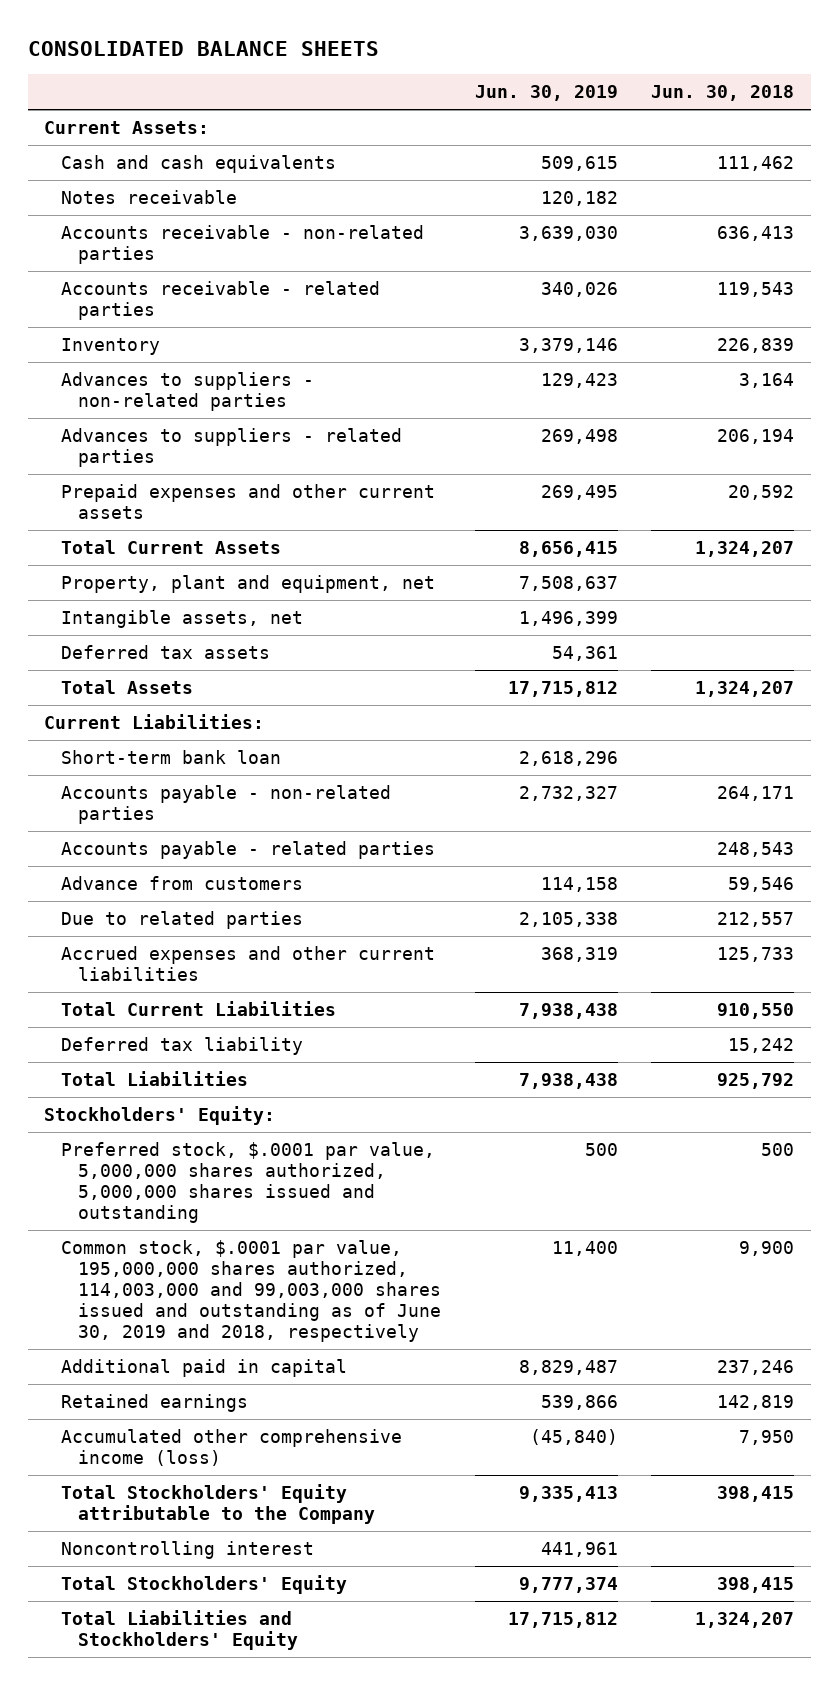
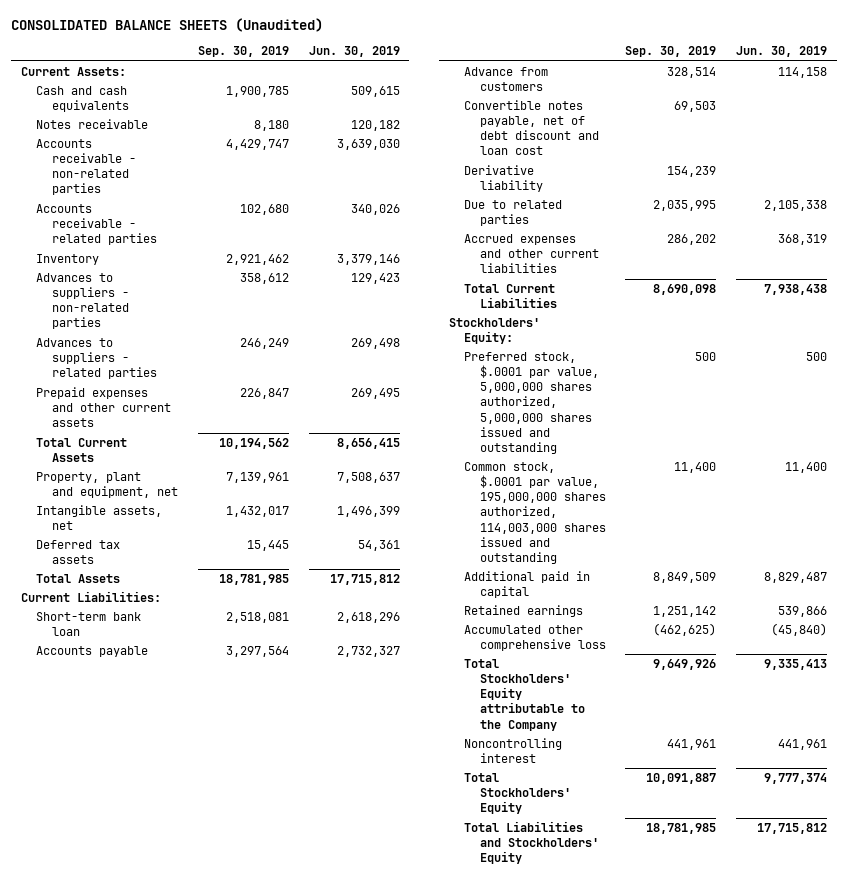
- CONSOLIDATED BALANCE SHEETS
+ CONSOLIDATED BALANCE SHEETS (Unaudited)
- | Jun. 30, 2019 | Jun. 30, 2018
+ | Sep. 30, 2019 | Jun. 30, 2019
- Accounts payable - non-related parties | 2,732,327 | 264,171
- Accounts payable - related parties | | 248,543
+ Accounts payable | 3,297,564 | 2,732,327
+ Convertible notes payable, net of debt discount and loan cost | 69,503 |
+ Derivative liability | 154,239 |
- Deferred tax liability | | 15,242
- Total Liabilities | 7,938,438 | 925,792
- Common stock, $.0001 par value, 195,000,000 shares authorized, 114,003,000 and 99,003,000 shares issued and outstanding as of June 30, 2019 and 2018, respectively | 11,400 | 9,900
+ Common stock, $.0001 par value, 195,000,000 shares authorized, 114,003,000 shares issued and outstanding | 11,400 | 11,400
- Accumulated other comprehensive income (loss) | (45,840) | 7,950
+ Accumulated other comprehensive loss | (462,625) | (45,840)

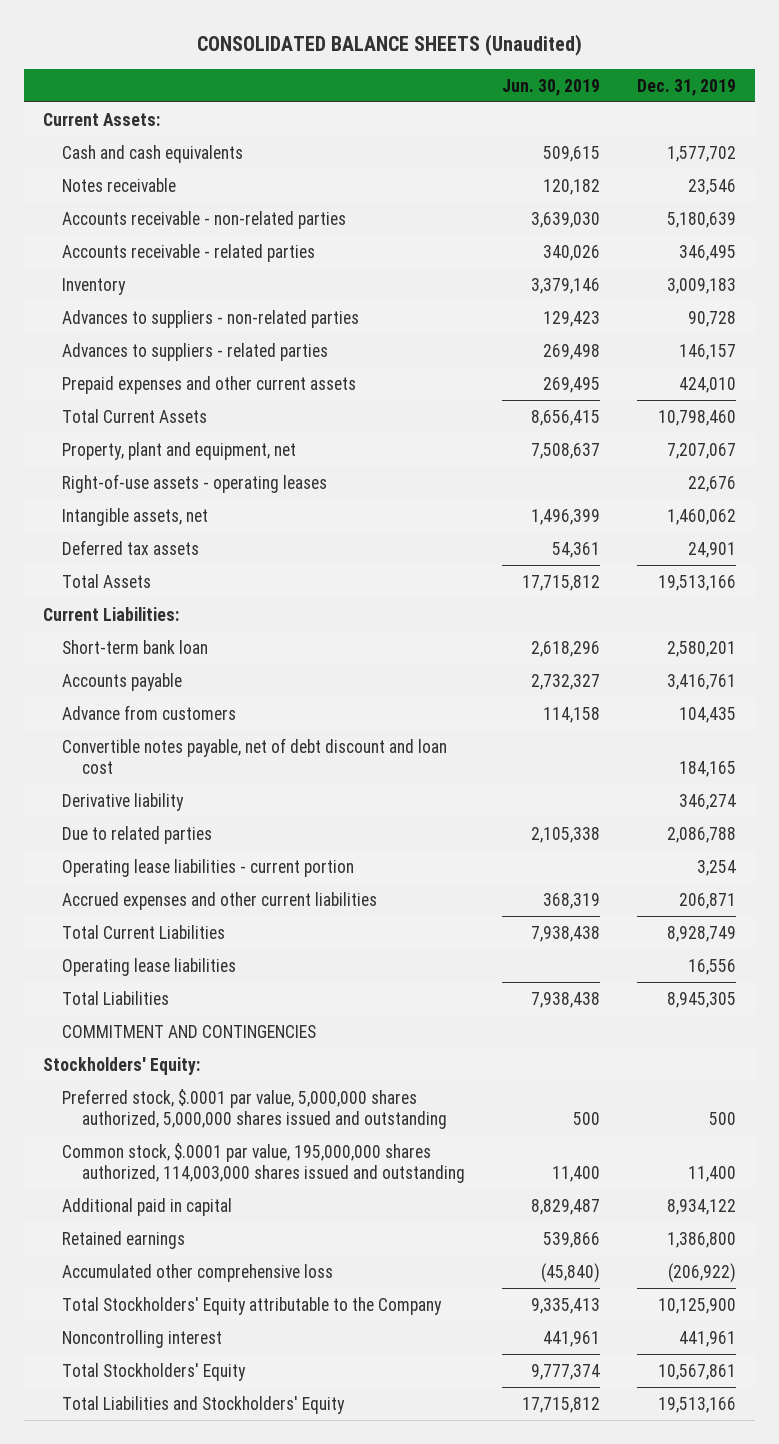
- | Sep. 30, 2019 | Jun. 30, 2019
+ | Jun. 30, 2019 | Dec. 31, 2019
+ Right-of-use assets - operating leases | | 22,676
+ Operating lease liabilities - current portion | | 3,254
+ Operating lease liabilities | | 16,556
+ Total Liabilities | 7,938,438 | 8,945,305
+ COMMITMENT AND CONTINGENCIES

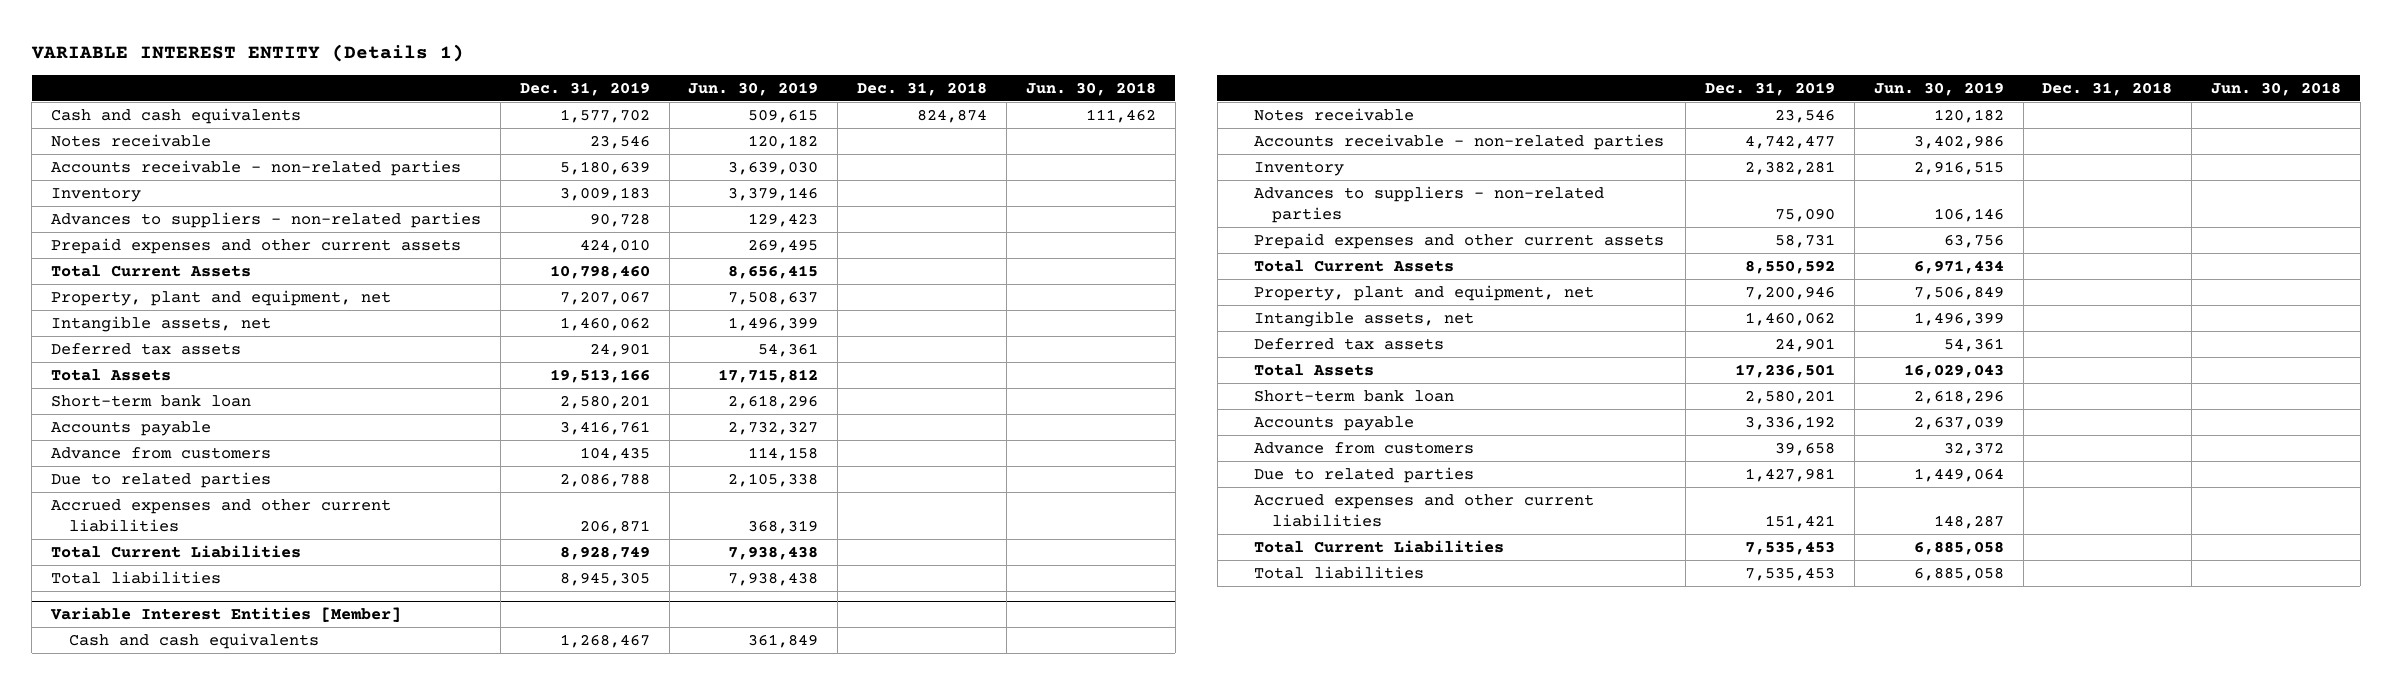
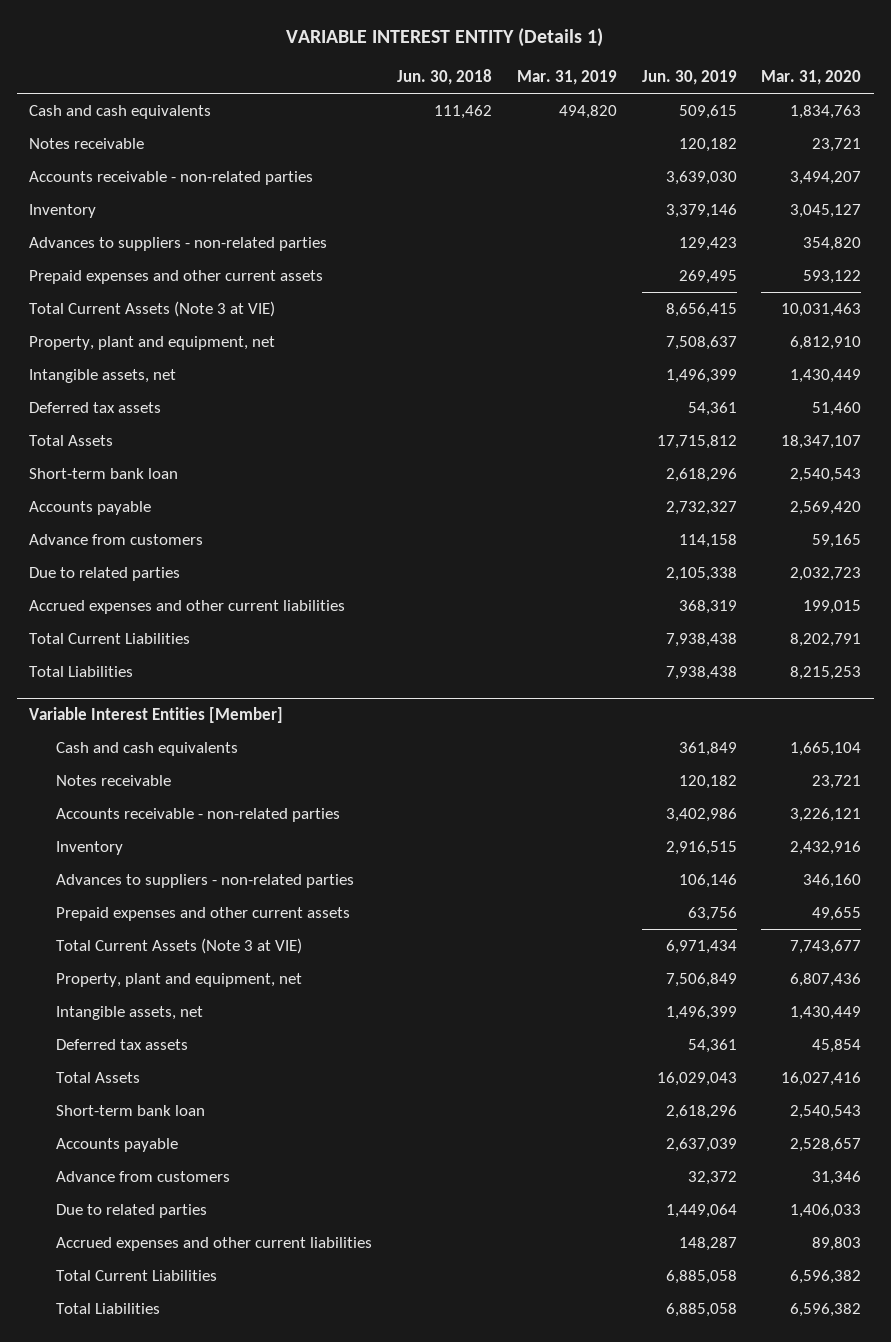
- | Dec. 31, 2019 | Jun. 30, 2019 | Dec. 31, 2018 | Jun. 30, 2018
+ | Jun. 30, 2018 | Mar. 31, 2019 | Jun. 30, 2019 | Mar. 31, 2020
- Total Current Assets | 10,798,460 | 8,656,415 | |
+ Total Current Assets (Note 3 at VIE) | | | 8,656,415 | 10,031,463
- Total liabilities | 8,945,305 | 7,938,438 | |
+ Total Liabilities | | | 7,938,438 | 8,215,253
@ Variable Interest Entities [Member]
- Total Current Assets | 8,550,592 | 6,971,434 | |
+ Total Current Assets (Note 3 at VIE) | | | 6,971,434 | 7,743,677
- Total liabilities | 7,535,453 | 6,885,058 | |
+ Total Liabilities | | | 6,885,058 | 6,596,382

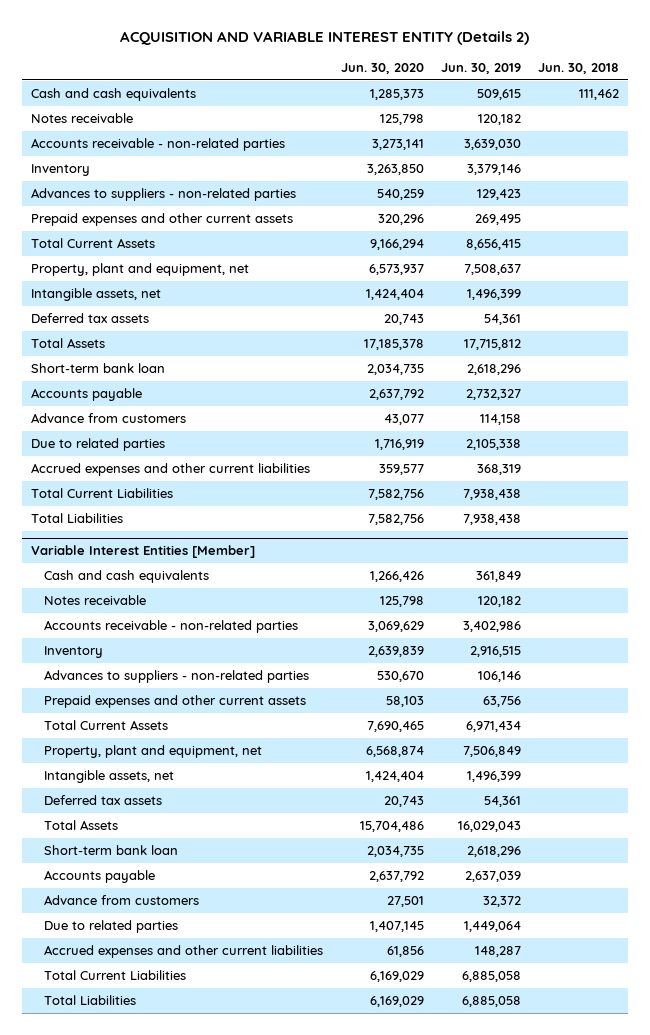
- VARIABLE INTEREST ENTITY (Details 1)
+ ACQUISITION AND VARIABLE INTEREST ENTITY (Details 2)
- | Jun. 30, 2018 | Mar. 31, 2019 | Jun. 30, 2019 | Mar. 31, 2020
+ | Jun. 30, 2020 | Jun. 30, 2019 | Jun. 30, 2018
- Total Current Assets (Note 3 at VIE) | | | 8,656,415 | 10,031,463
+ Total Current Assets | 9,166,294 | 8,656,415 |
@ Variable Interest Entities [Member]
- Total Current Assets (Note 3 at VIE) | | | 6,971,434 | 7,743,677
+ Total Current Assets | 7,690,465 | 6,971,434 |

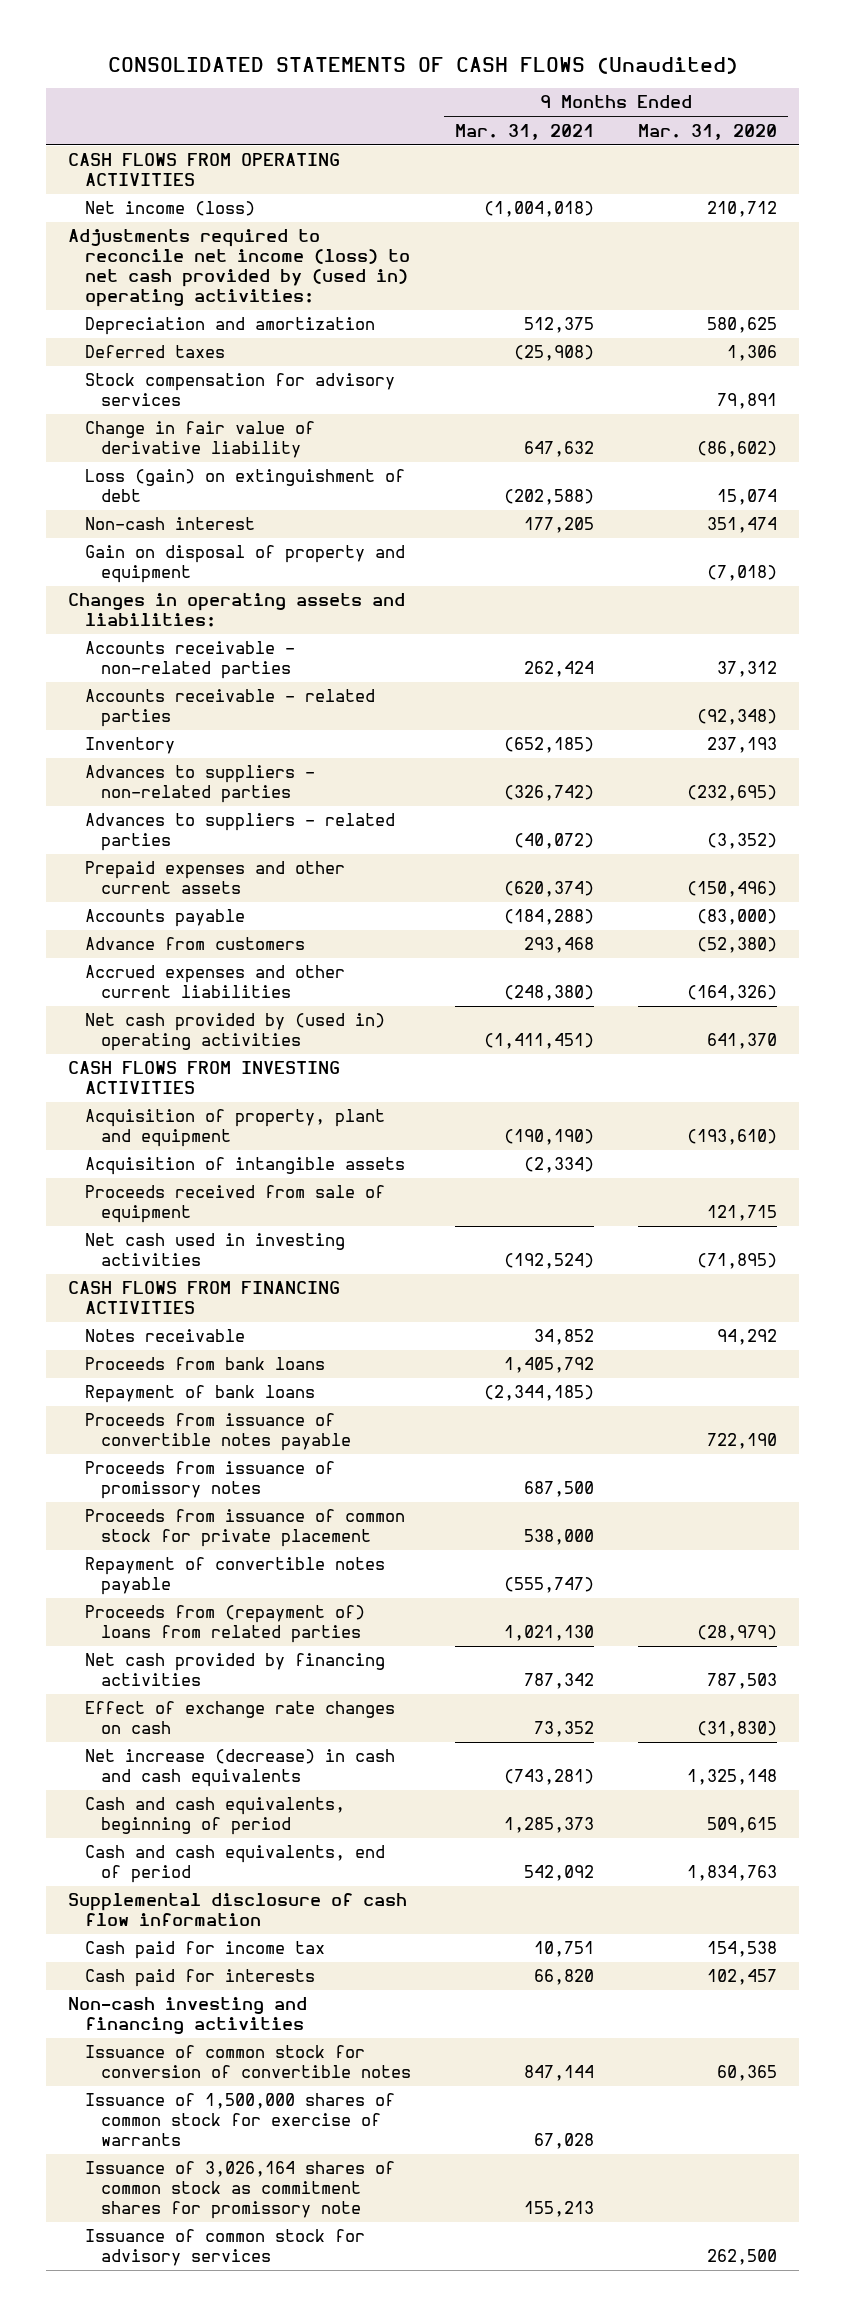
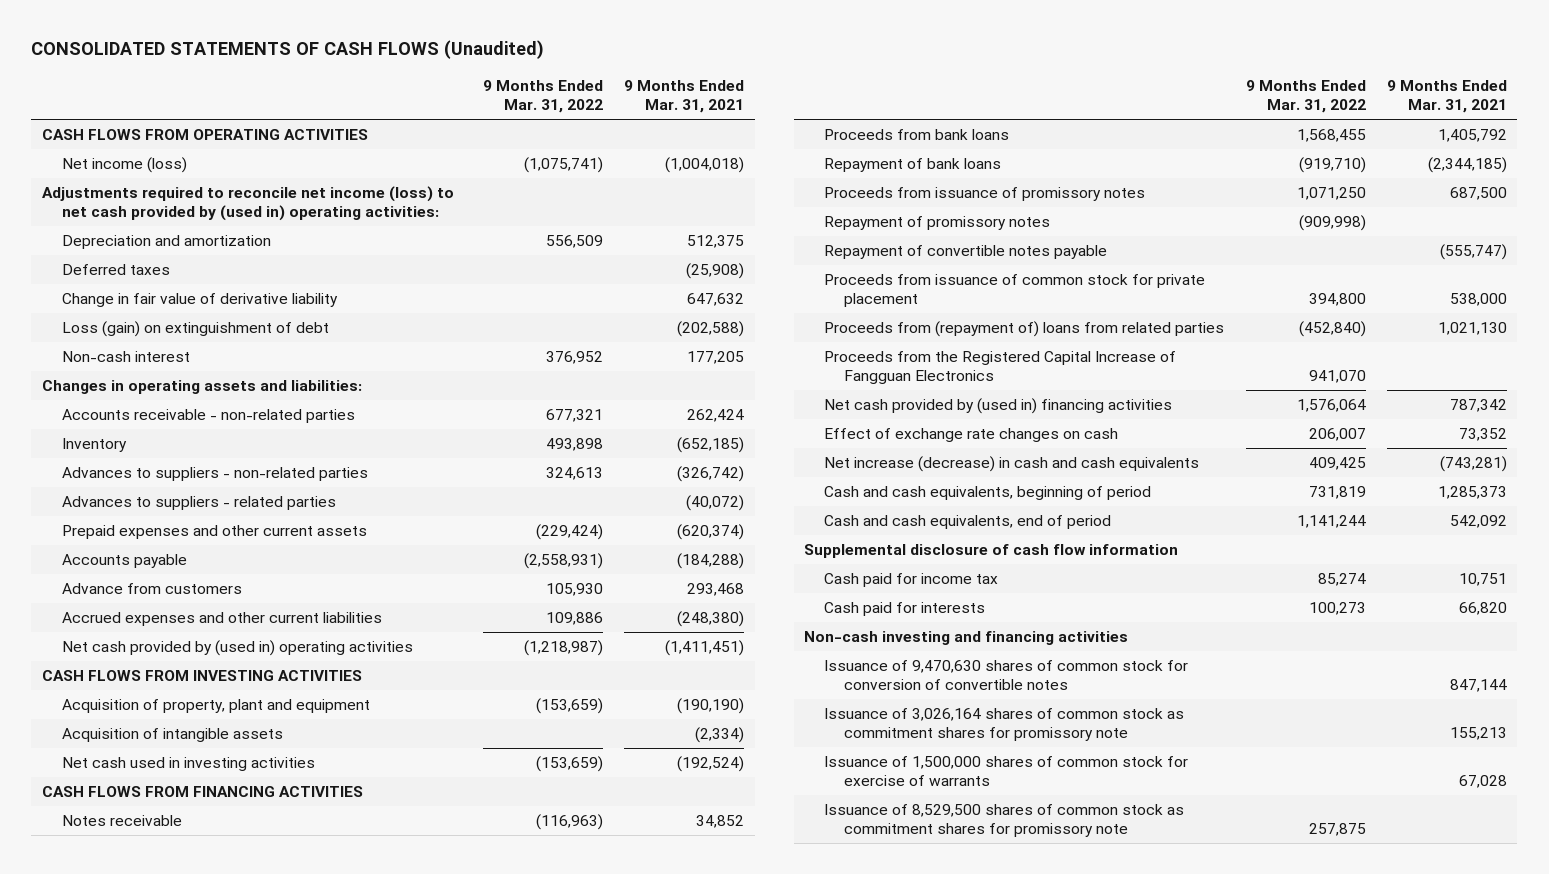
- | 9 Months Ended Mar. 31, 2021 | 9 Months Ended Mar. 31, 2020
+ | 9 Months Ended Mar. 31, 2022 | 9 Months Ended Mar. 31, 2021
- Stock compensation for advisory services | | 79,891
- Gain on disposal of property and equipment | | (7,018)
- Accounts receivable - related parties | | (92,348)
- Proceeds received from sale of equipment | | 121,715
- Proceeds from issuance of convertible notes payable | | 722,190
+ Repayment of promissory notes | (909,998) |
moved down: Proceeds from issuance of common stock for private placement | 394,800 | 538,000
- Net cash provided by financing activities | 787,342 | 787,503
+ Proceeds from the Registered Capital Increase of Fangguan Electronics | 941,070 |
+ Net cash provided by (used in) financing activities | 1,576,064 | 787,342
- Issuance of common stock for conversion of convertible notes | 847,144 | 60,365
+ Issuance of 9,470,630 shares of common stock for conversion of convertible notes | | 847,144
- Issuance of common stock for advisory services | | 262,500
moved down: Issuance of 1,500,000 shares of common stock for exercise of warrants | | 67,028
+ Issuance of 8,529,500 shares of common stock as commitment shares for promissory note | 257,875 |

